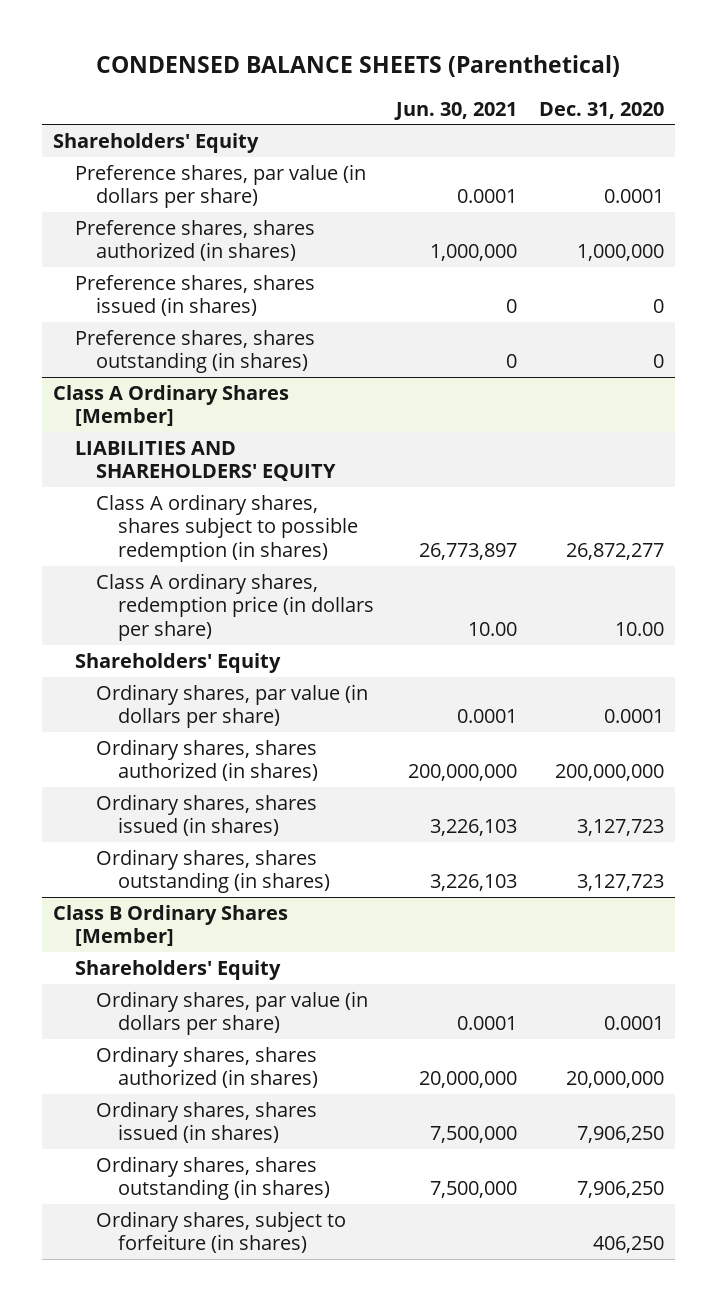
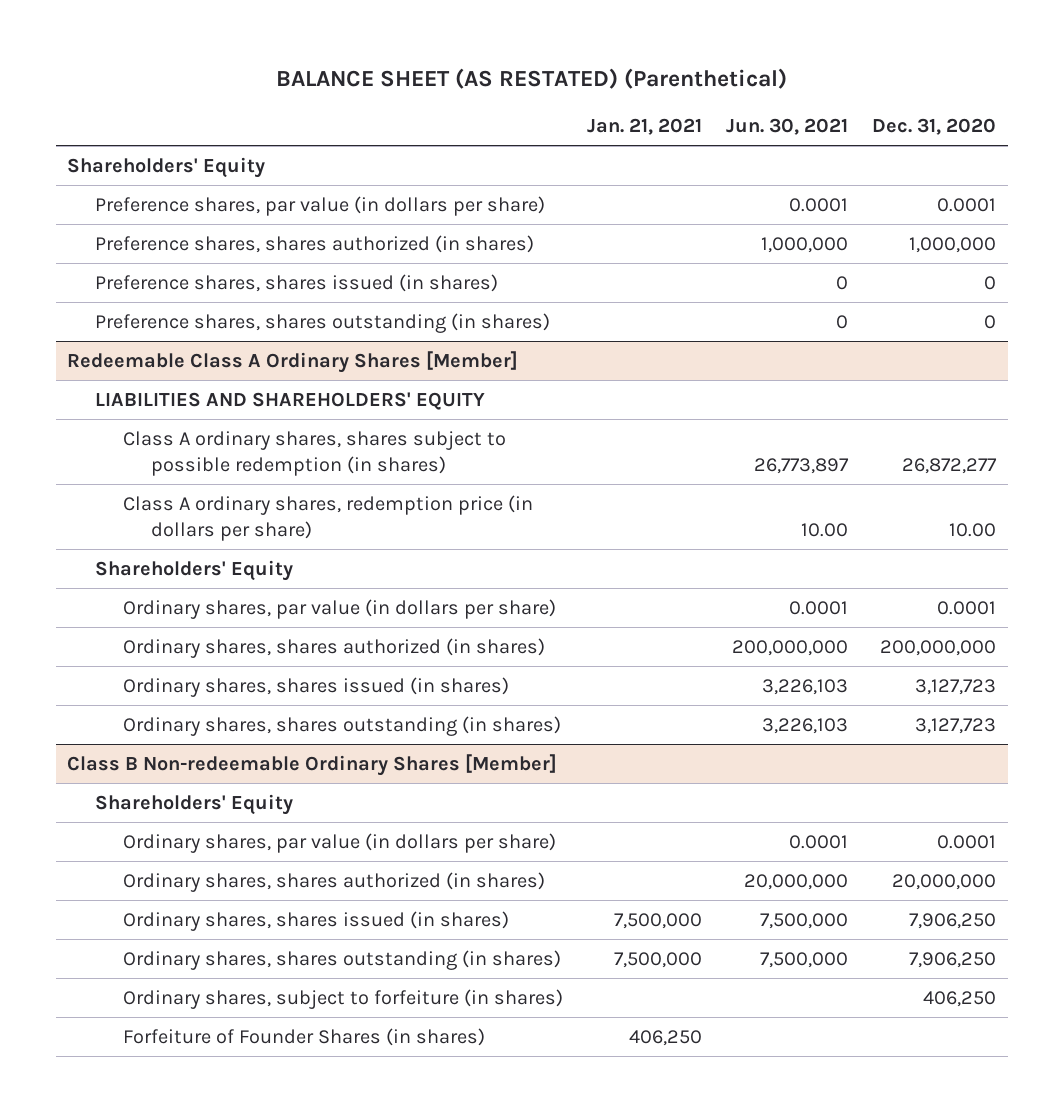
- CONDENSED BALANCE SHEETS (Parenthetical)
+ BALANCE SHEET (AS RESTATED) (Parenthetical)
- | Jun. 30, 2021 | Dec. 31, 2020
+ | Jan. 21, 2021 | Jun. 30, 2021 | Dec. 31, 2020
- Class A Ordinary Shares [Member]
+ Redeemable Class A Ordinary Shares [Member]
- Class B Ordinary Shares [Member]
+ Class B Non-redeemable Ordinary Shares [Member]
+ Forfeiture of Founder Shares (in shares) | 406,250 | |

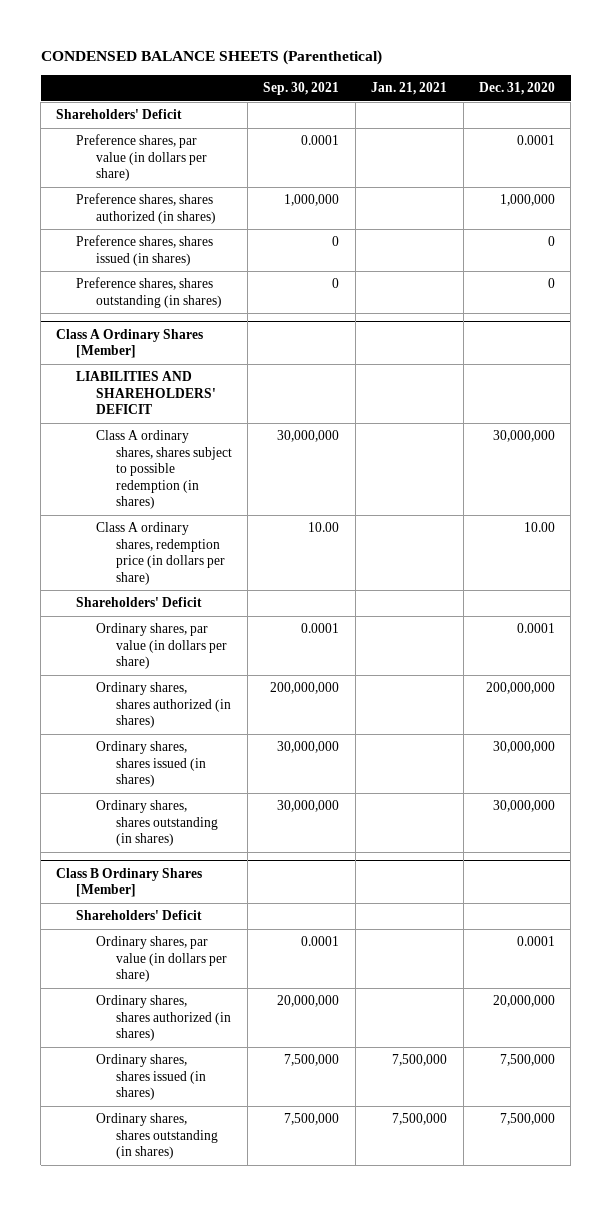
- BALANCE SHEET (AS RESTATED) (Parenthetical)
+ CONDENSED BALANCE SHEETS (Parenthetical)
- | Jan. 21, 2021 | Jun. 30, 2021 | Dec. 31, 2020
+ | Sep. 30, 2021 | Jan. 21, 2021 | Dec. 31, 2020
- Shareholders' Equity
+ Shareholders' Deficit
- Redeemable Class A Ordinary Shares [Member]
- LIABILITIES AND SHAREHOLDERS' EQUITY
- Class A ordinary shares, shares subject to possible redemption (in shares) | | 26,773,897 | 26,872,277
+ Class A Ordinary Shares [Member]
+ LIABILITIES AND SHAREHOLDERS' DEFICIT
+ Class A ordinary shares, shares subject to possible redemption (in shares) | 30,000,000 | | 30,000,000
- Shareholders' Equity
+ Shareholders' Deficit
- Ordinary shares, shares issued (in shares) | | 3,226,103 | 3,127,723
- Ordinary shares, shares outstanding (in shares) | | 3,226,103 | 3,127,723
- Class B Non-redeemable Ordinary Shares [Member]
- Shareholders' Equity
+ Ordinary shares, shares issued (in shares) | 30,000,000 | | 30,000,000
+ Ordinary shares, shares outstanding (in shares) | 30,000,000 | | 30,000,000
+ Class B Ordinary Shares [Member]
+ Shareholders' Deficit
- Ordinary shares, shares issued (in shares) | 7,500,000 | 7,500,000 | 7,906,250
- Ordinary shares, shares outstanding (in shares) | 7,500,000 | 7,500,000 | 7,906,250
- Ordinary shares, subject to forfeiture (in shares) | | | 406,250
- Forfeiture of Founder Shares (in shares) | 406,250 | |
+ Ordinary shares, shares issued (in shares) | 7,500,000 | 7,500,000 | 7,500,000
+ Ordinary shares, shares outstanding (in shares) | 7,500,000 | 7,500,000 | 7,500,000

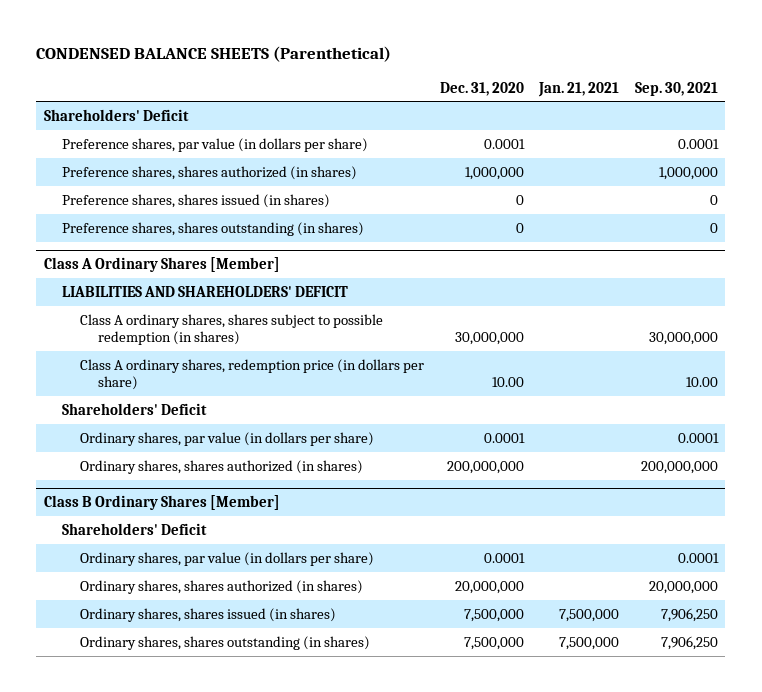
- | Sep. 30, 2021 | Jan. 21, 2021 | Dec. 31, 2020
+ | Dec. 31, 2020 | Jan. 21, 2021 | Sep. 30, 2021
@ Class A Ordinary Shares [Member]
- Ordinary shares, shares issued (in shares) | 30,000,000 | | 30,000,000
- Ordinary shares, shares outstanding (in shares) | 30,000,000 | | 30,000,000
@ Class B Ordinary Shares [Member]
- Ordinary shares, shares issued (in shares) | 7,500,000 | 7,500,000 | 7,500,000
- Ordinary shares, shares outstanding (in shares) | 7,500,000 | 7,500,000 | 7,500,000
+ Ordinary shares, shares issued (in shares) | 7,500,000 | 7,500,000 | 7,906,250
+ Ordinary shares, shares outstanding (in shares) | 7,500,000 | 7,500,000 | 7,906,250

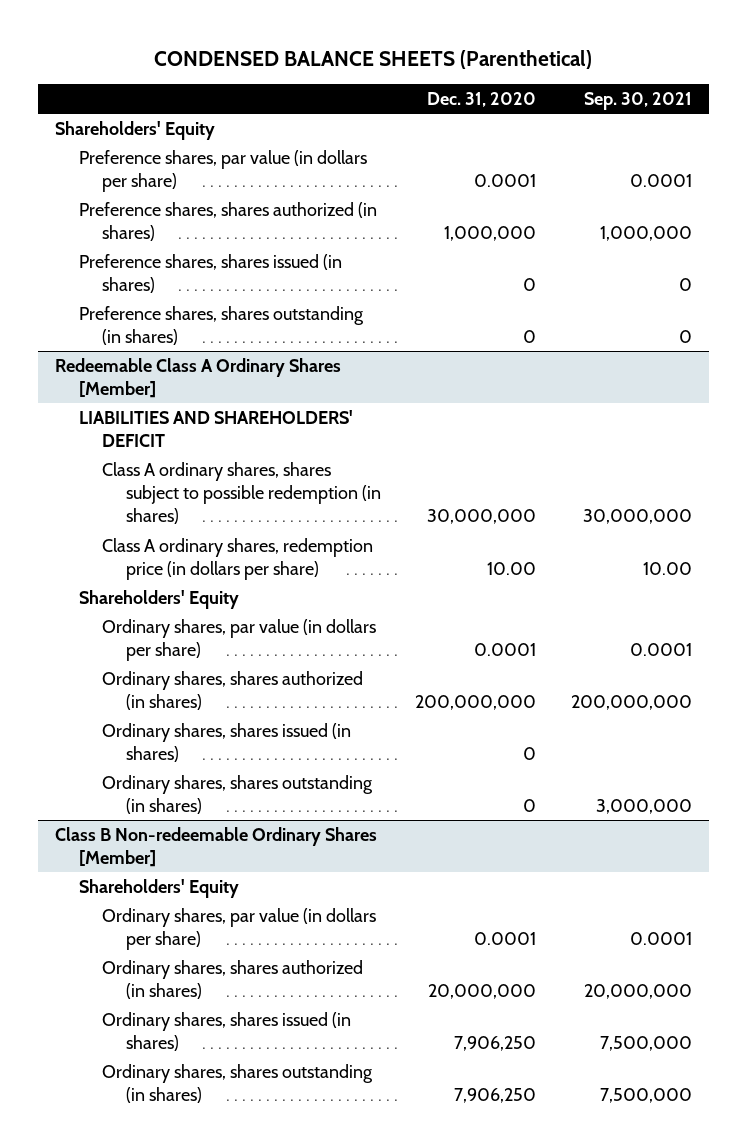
- | Dec. 31, 2020 | Jan. 21, 2021 | Sep. 30, 2021
+ | Dec. 31, 2020 | Sep. 30, 2021
- Shareholders' Deficit
+ Shareholders' Equity
- Class A Ordinary Shares [Member]
+ Redeemable Class A Ordinary Shares [Member]
- Shareholders' Deficit
+ Shareholders' Equity
- Class B Ordinary Shares [Member]
- Shareholders' Deficit
+ Ordinary shares, shares issued (in shares) | 0 |
+ Ordinary shares, shares outstanding (in shares) | 0 | 3,000,000
+ Class B Non-redeemable Ordinary Shares [Member]
+ Shareholders' Equity
- Ordinary shares, shares issued (in shares) | 7,500,000 | 7,500,000 | 7,906,250
- Ordinary shares, shares outstanding (in shares) | 7,500,000 | 7,500,000 | 7,906,250
+ Ordinary shares, shares issued (in shares) | 7,906,250 | 7,500,000
+ Ordinary shares, shares outstanding (in shares) | 7,906,250 | 7,500,000

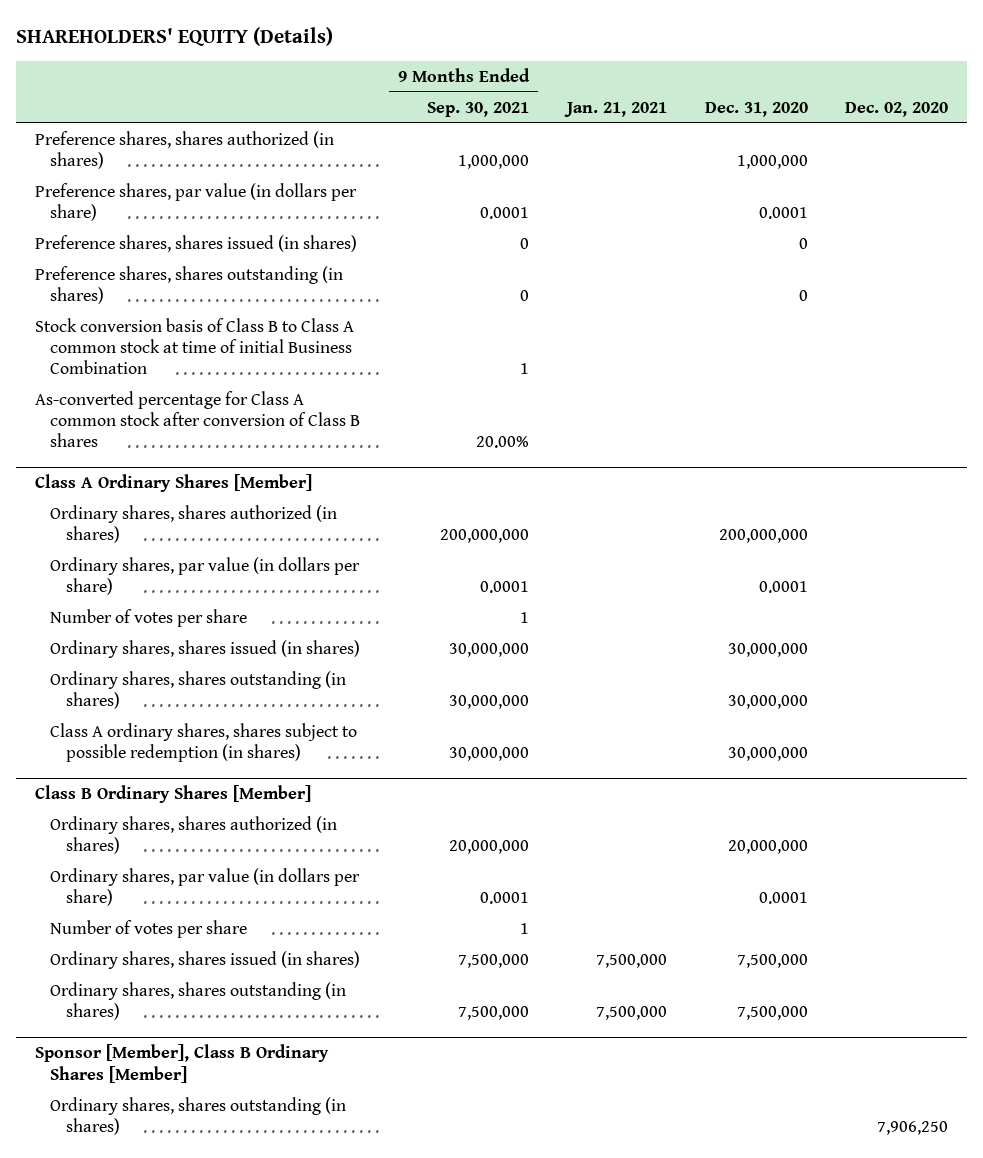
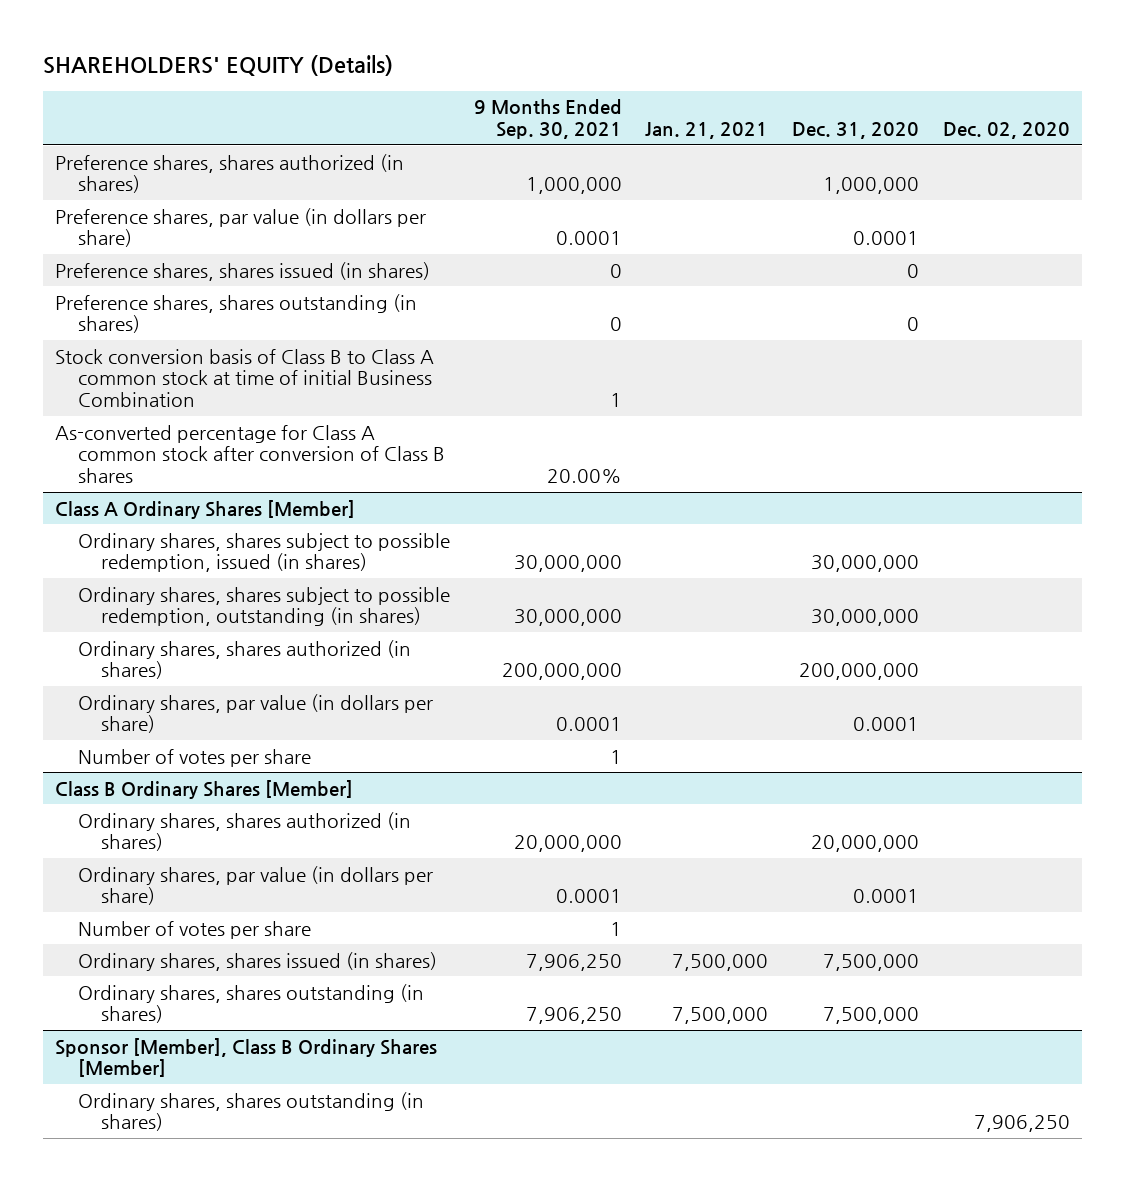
@ Class A Ordinary Shares [Member]
+ Ordinary shares, shares subject to possible redemption, issued (in shares) | 30,000,000 | | 30,000,000 |
+ Ordinary shares, shares subject to possible redemption, outstanding (in shares) | 30,000,000 | | 30,000,000 |
- Ordinary shares, shares issued (in shares) | 30,000,000 | | 30,000,000 |
- Ordinary shares, shares outstanding (in shares) | 30,000,000 | | 30,000,000 |
- Class A ordinary shares, shares subject to possible redemption (in shares) | 30,000,000 | | 30,000,000 |
@ Class B Ordinary Shares [Member]
- Ordinary shares, shares issued (in shares) | 7,500,000 | 7,500,000 | 7,500,000 |
- Ordinary shares, shares outstanding (in shares) | 7,500,000 | 7,500,000 | 7,500,000 |
+ Ordinary shares, shares issued (in shares) | 7,906,250 | 7,500,000 | 7,500,000 |
+ Ordinary shares, shares outstanding (in shares) | 7,906,250 | 7,500,000 | 7,500,000 |

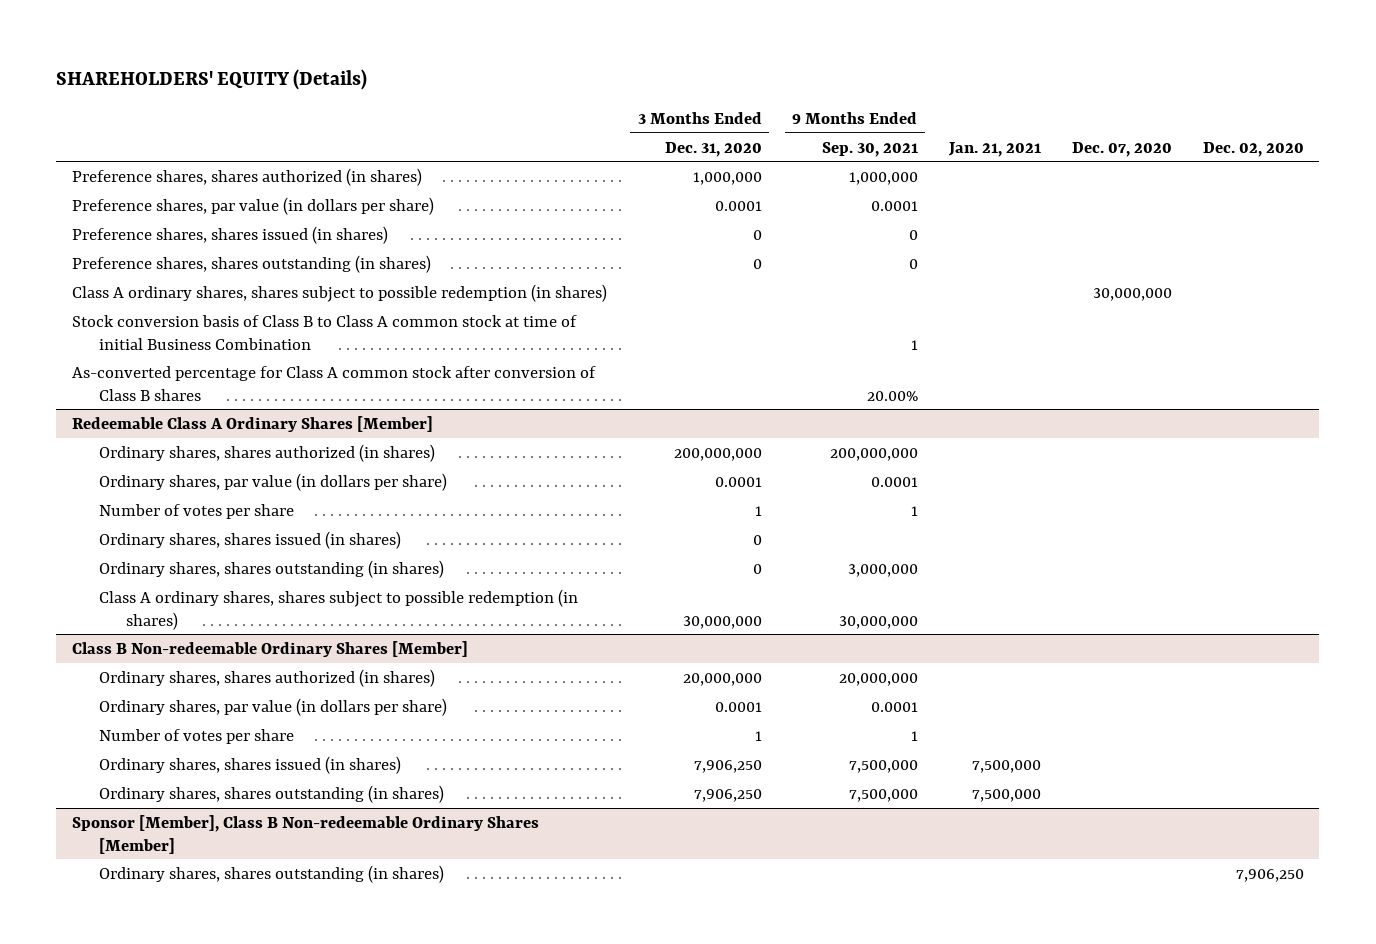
- | 9 Months Ended Sep. 30, 2021 | Jan. 21, 2021 | Dec. 31, 2020 | Dec. 02, 2020
+ | 3 Months Ended Dec. 31, 2020 | 9 Months Ended Sep. 30, 2021 | Jan. 21, 2021 | Dec. 07, 2020 | Dec. 02, 2020
+ Class A ordinary shares, shares subject to possible redemption (in shares) | | | | 30,000,000 |
- Class A Ordinary Shares [Member]
- Ordinary shares, shares subject to possible redemption, issued (in shares) | 30,000,000 | | 30,000,000 |
- Ordinary shares, shares subject to possible redemption, outstanding (in shares) | 30,000,000 | | 30,000,000 |
+ Redeemable Class A Ordinary Shares [Member]
- Class B Ordinary Shares [Member]
+ Ordinary shares, shares issued (in shares) | 0 | | | |
+ Ordinary shares, shares outstanding (in shares) | 0 | 3,000,000 | | |
+ Class A ordinary shares, shares subject to possible redemption (in shares) | 30,000,000 | 30,000,000 | | |
+ Class B Non-redeemable Ordinary Shares [Member]
- Ordinary shares, shares issued (in shares) | 7,906,250 | 7,500,000 | 7,500,000 |
- Ordinary shares, shares outstanding (in shares) | 7,906,250 | 7,500,000 | 7,500,000 |
- Sponsor [Member], Class B Ordinary Shares [Member]
+ Ordinary shares, shares issued (in shares) | 7,906,250 | 7,500,000 | 7,500,000 | |
+ Ordinary shares, shares outstanding (in shares) | 7,906,250 | 7,500,000 | 7,500,000 | |
+ Sponsor [Member], Class B Non-redeemable Ordinary Shares [Member]

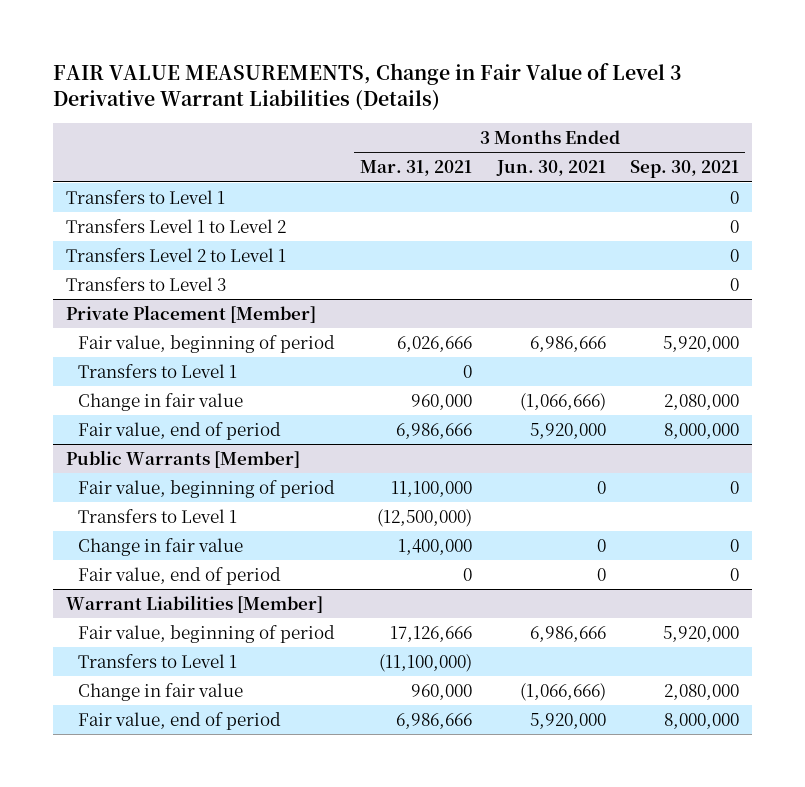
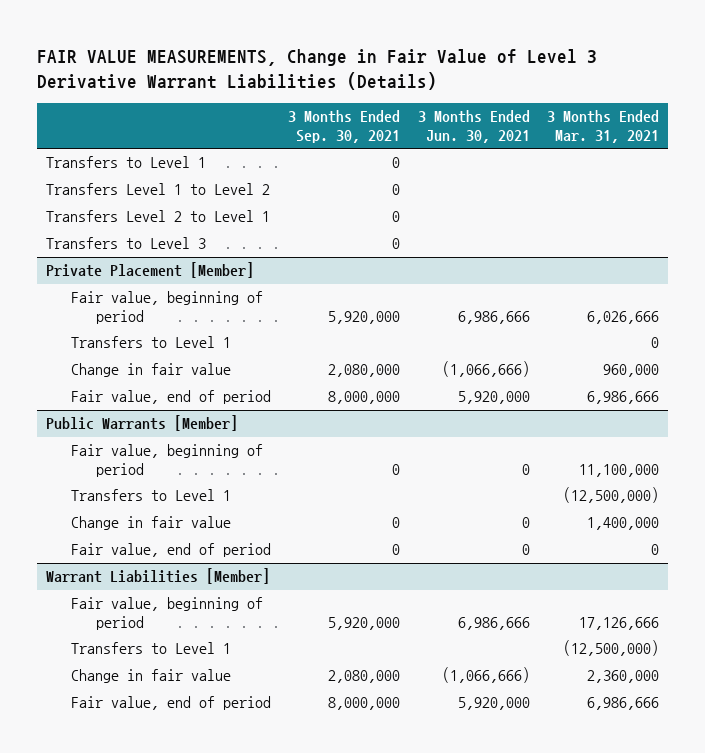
- | 3 Months Ended Mar. 31, 2021 | 3 Months Ended Jun. 30, 2021 | 3 Months Ended Sep. 30, 2021
+ | 3 Months Ended Sep. 30, 2021 | 3 Months Ended Jun. 30, 2021 | 3 Months Ended Mar. 31, 2021
@ Warrant Liabilities [Member]
- Transfers to Level 1 | (11,100,000) | |
- Change in fair value | 960,000 | (1,066,666) | 2,080,000
+ Transfers to Level 1 | | | (12,500,000)
+ Change in fair value | 2,080,000 | (1,066,666) | 2,360,000

